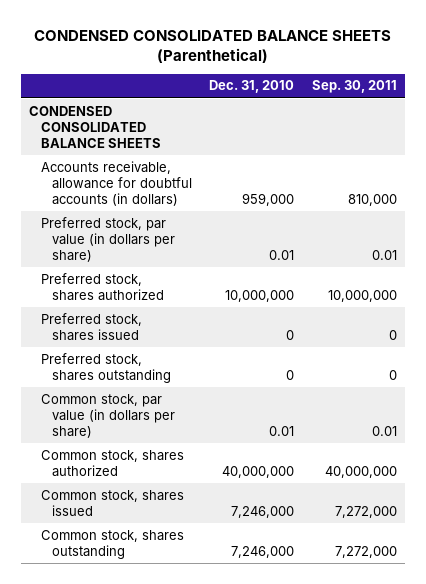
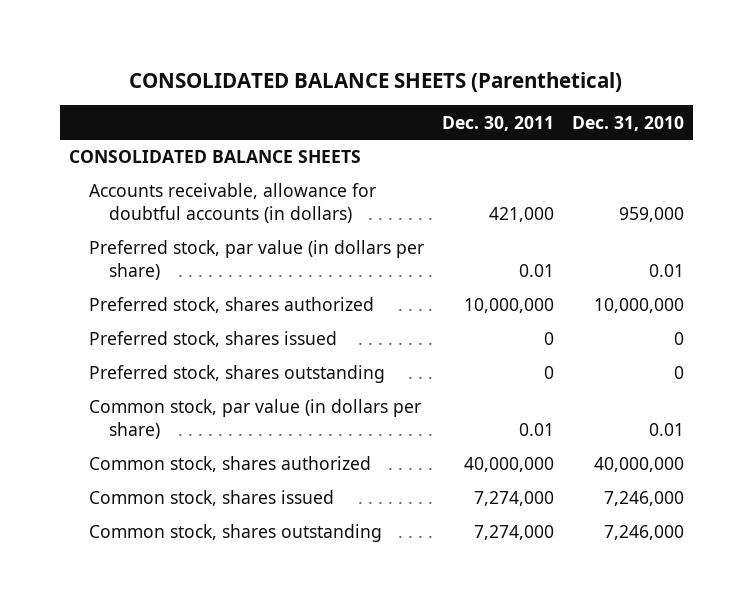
- CONDENSED CONSOLIDATED BALANCE SHEETS (Parenthetical)
+ CONSOLIDATED BALANCE SHEETS (Parenthetical)
- | Dec. 31, 2010 | Sep. 30, 2011
+ | Dec. 30, 2011 | Dec. 31, 2010
- CONDENSED CONSOLIDATED BALANCE SHEETS
+ CONSOLIDATED BALANCE SHEETS

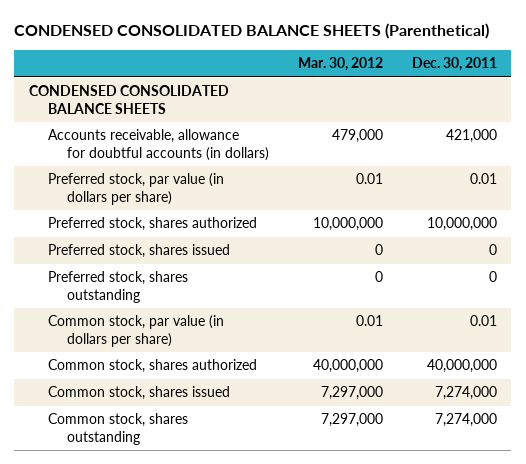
- CONSOLIDATED BALANCE SHEETS (Parenthetical)
+ CONDENSED CONSOLIDATED BALANCE SHEETS (Parenthetical)
- | Dec. 30, 2011 | Dec. 31, 2010
+ | Mar. 30, 2012 | Dec. 30, 2011
- CONSOLIDATED BALANCE SHEETS
+ CONDENSED CONSOLIDATED BALANCE SHEETS

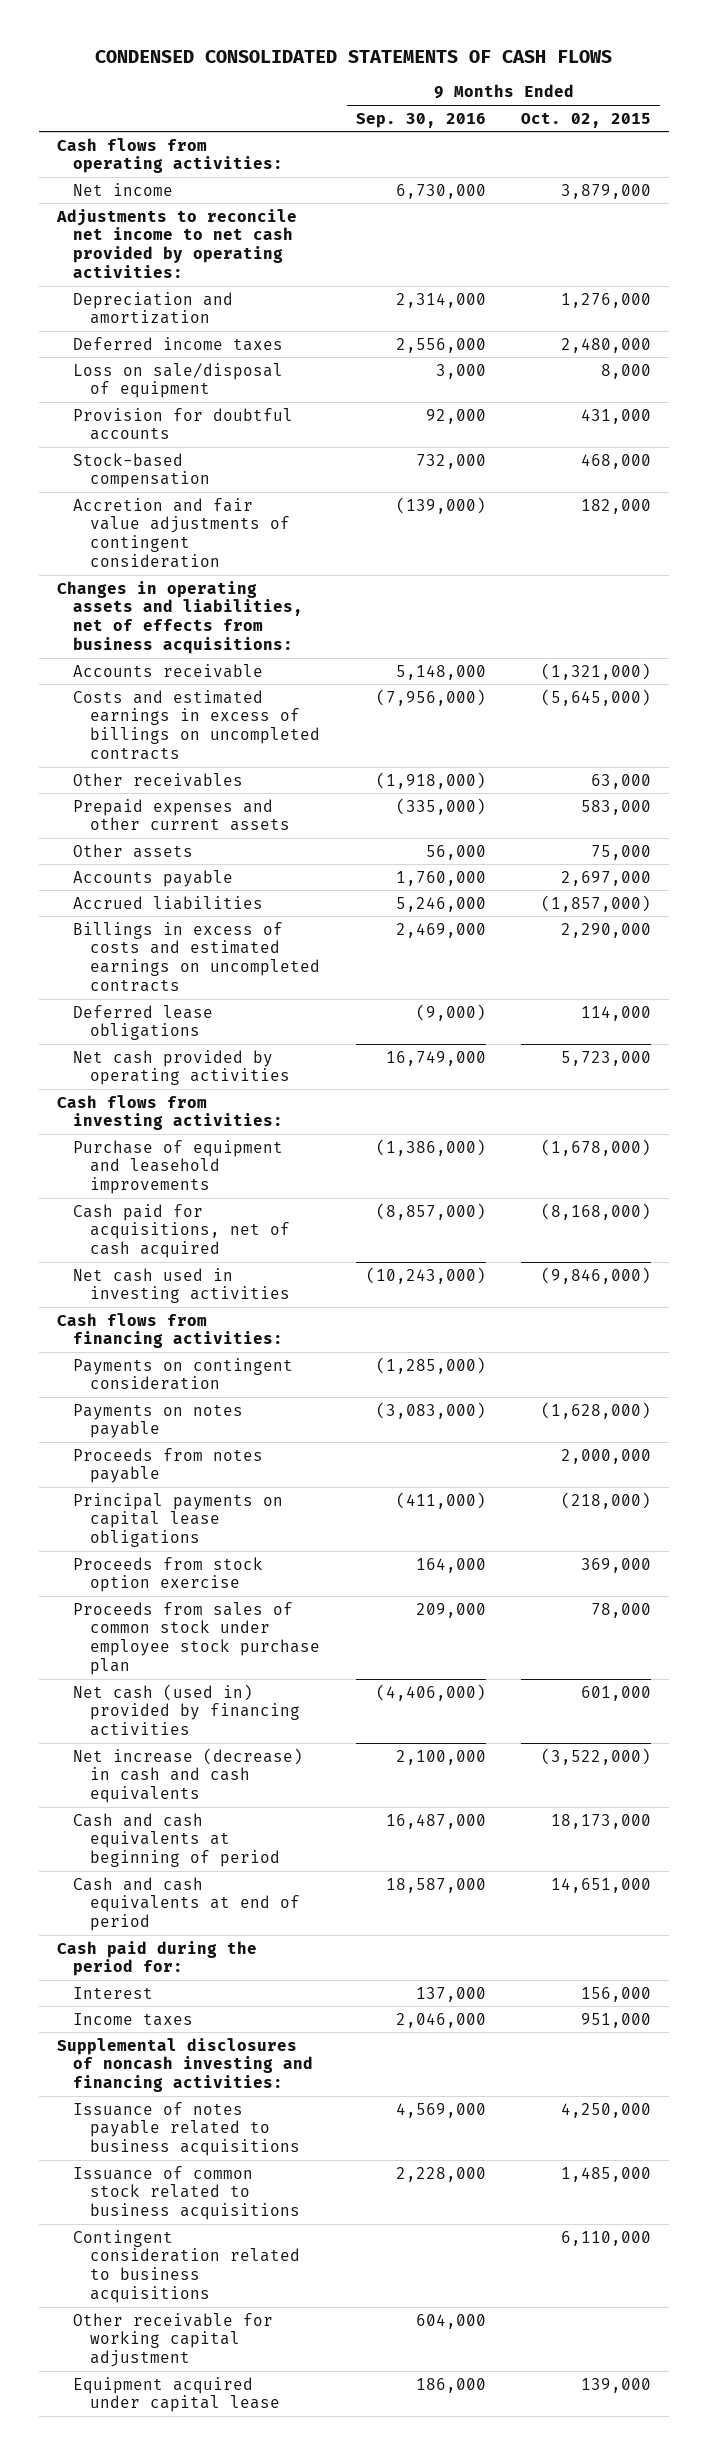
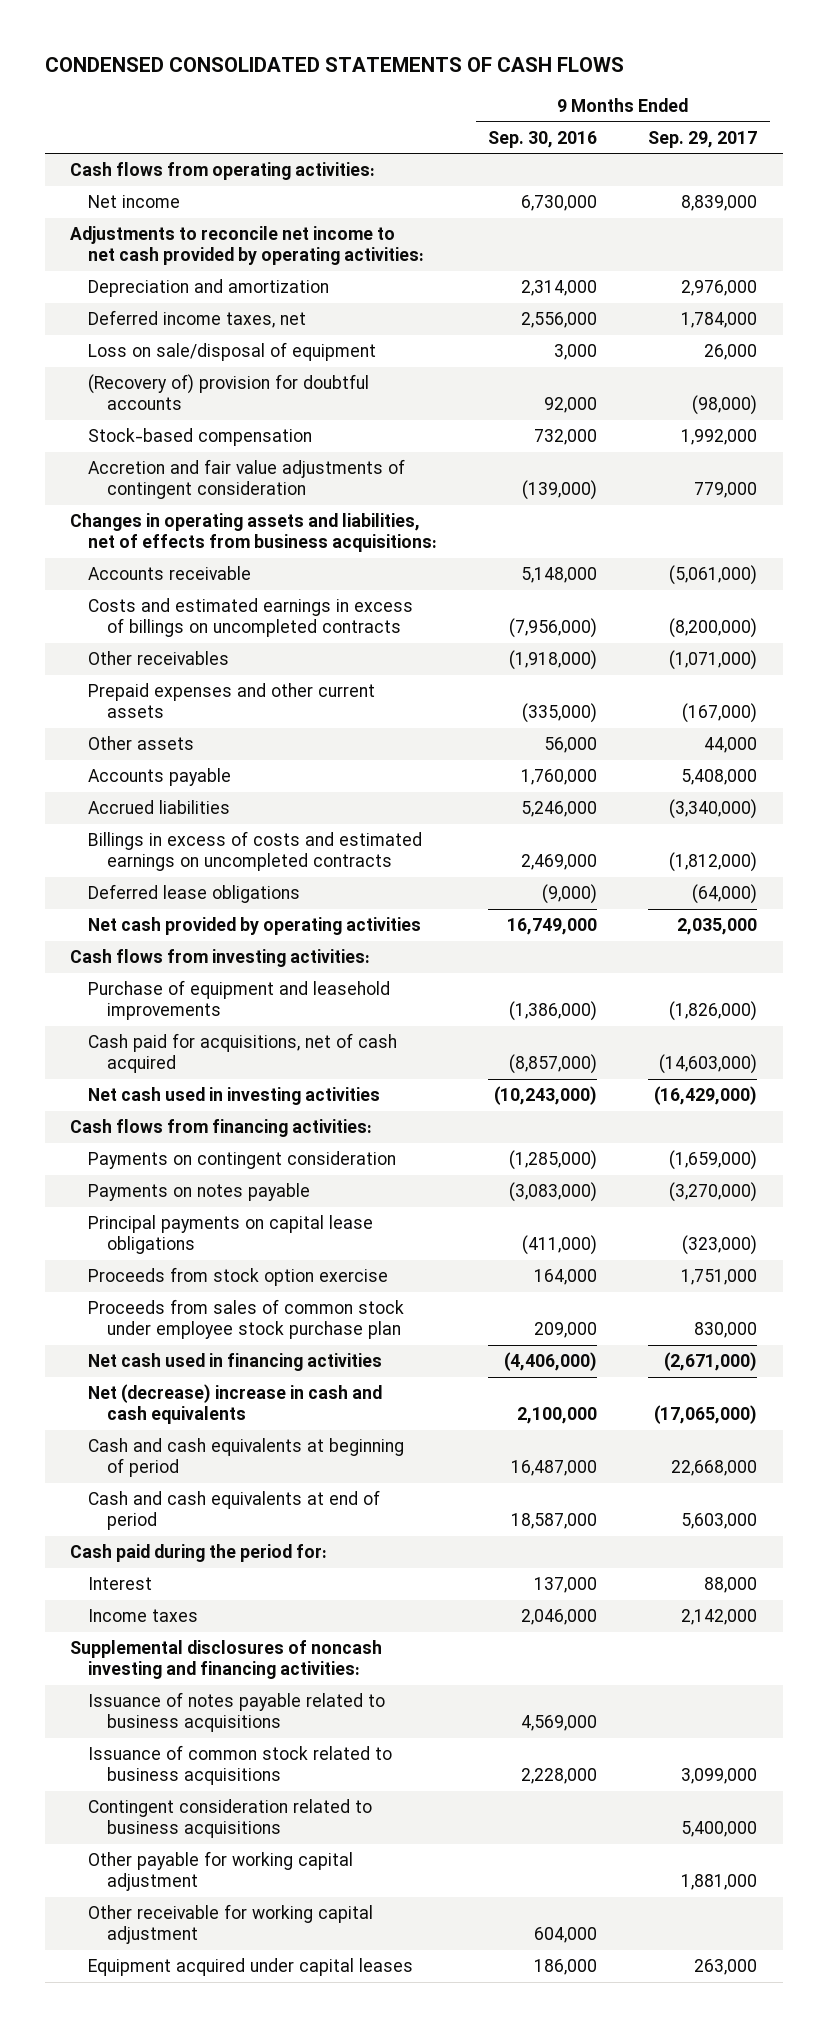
- | 9 Months Ended Sep. 30, 2016 | 9 Months Ended Oct. 02, 2015
+ | 9 Months Ended Sep. 30, 2016 | 9 Months Ended Sep. 29, 2017
- Deferred income taxes | 2,556,000 | 2,480,000
+ Deferred income taxes, net | 2,556,000 | 1,784,000
- Provision for doubtful accounts | 92,000 | 431,000
+ (Recovery of) provision for doubtful accounts | 92,000 | (98,000)
- Proceeds from notes payable | | 2,000,000
- Net cash (used in) provided by financing activities | (4,406,000) | 601,000
- Net increase (decrease) in cash and cash equivalents | 2,100,000 | (3,522,000)
+ Net cash used in financing activities | (4,406,000) | (2,671,000)
+ Net (decrease) increase in cash and cash equivalents | 2,100,000 | (17,065,000)
+ Other payable for working capital adjustment | | 1,881,000
- Equipment acquired under capital lease | 186,000 | 139,000
+ Equipment acquired under capital leases | 186,000 | 263,000

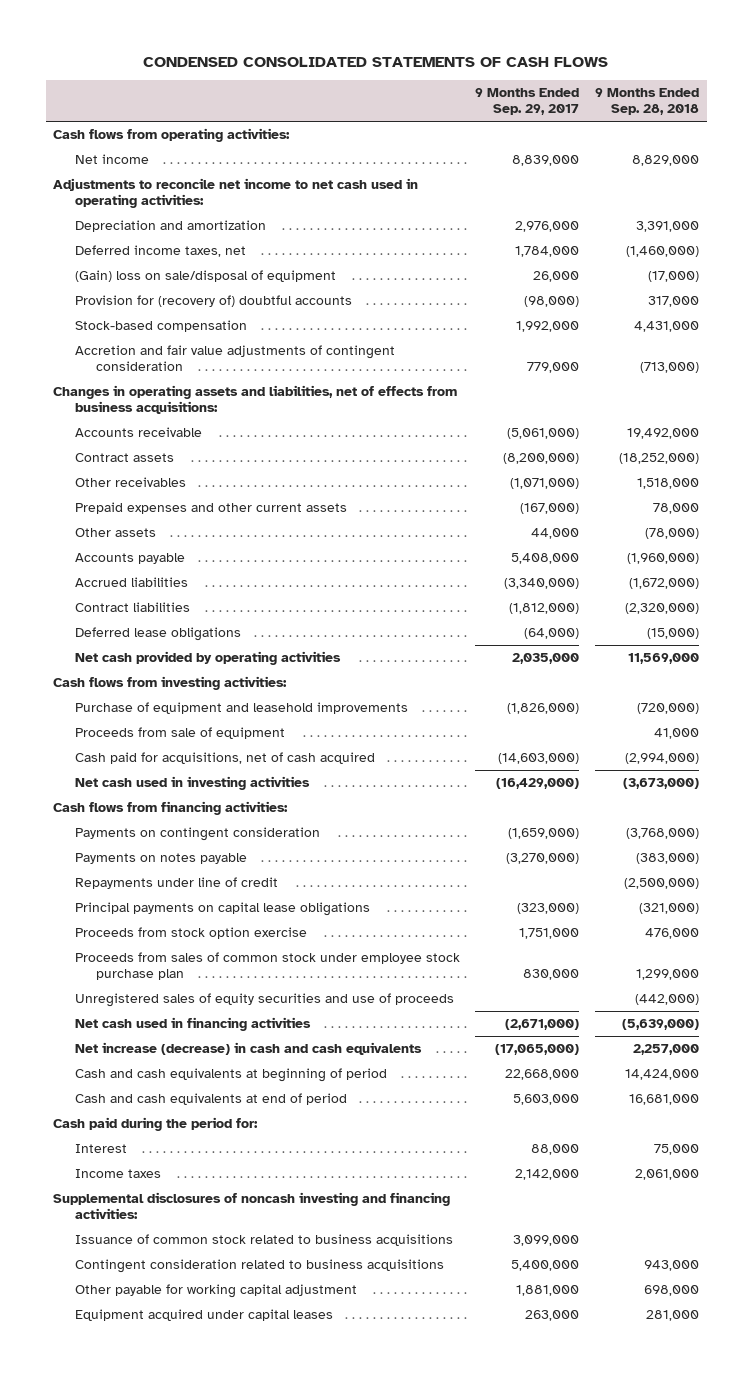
- | 9 Months Ended Sep. 30, 2016 | 9 Months Ended Sep. 29, 2017
+ | 9 Months Ended Sep. 29, 2017 | 9 Months Ended Sep. 28, 2018
- Adjustments to reconcile net income to net cash provided by operating activities:
+ Adjustments to reconcile net income to net cash used in operating activities:
- Loss on sale/disposal of equipment | 3,000 | 26,000
- (Recovery of) provision for doubtful accounts | 92,000 | (98,000)
+ (Gain) loss on sale/disposal of equipment | 26,000 | (17,000)
+ Provision for (recovery of) doubtful accounts | (98,000) | 317,000
- Costs and estimated earnings in excess of billings on uncompleted contracts | (7,956,000) | (8,200,000)
+ Contract assets | (8,200,000) | (18,252,000)
- Billings in excess of costs and estimated earnings on uncompleted contracts | 2,469,000 | (1,812,000)
+ Contract liabilities | (1,812,000) | (2,320,000)
+ Proceeds from sale of equipment | | 41,000
+ Repayments under line of credit | | (2,500,000)
+ Unregistered sales of equity securities and use of proceeds | | (442,000)
- Net (decrease) increase in cash and cash equivalents | 2,100,000 | (17,065,000)
+ Net increase (decrease) in cash and cash equivalents | (17,065,000) | 2,257,000
- Issuance of notes payable related to business acquisitions | 4,569,000 |
- Other receivable for working capital adjustment | 604,000 |

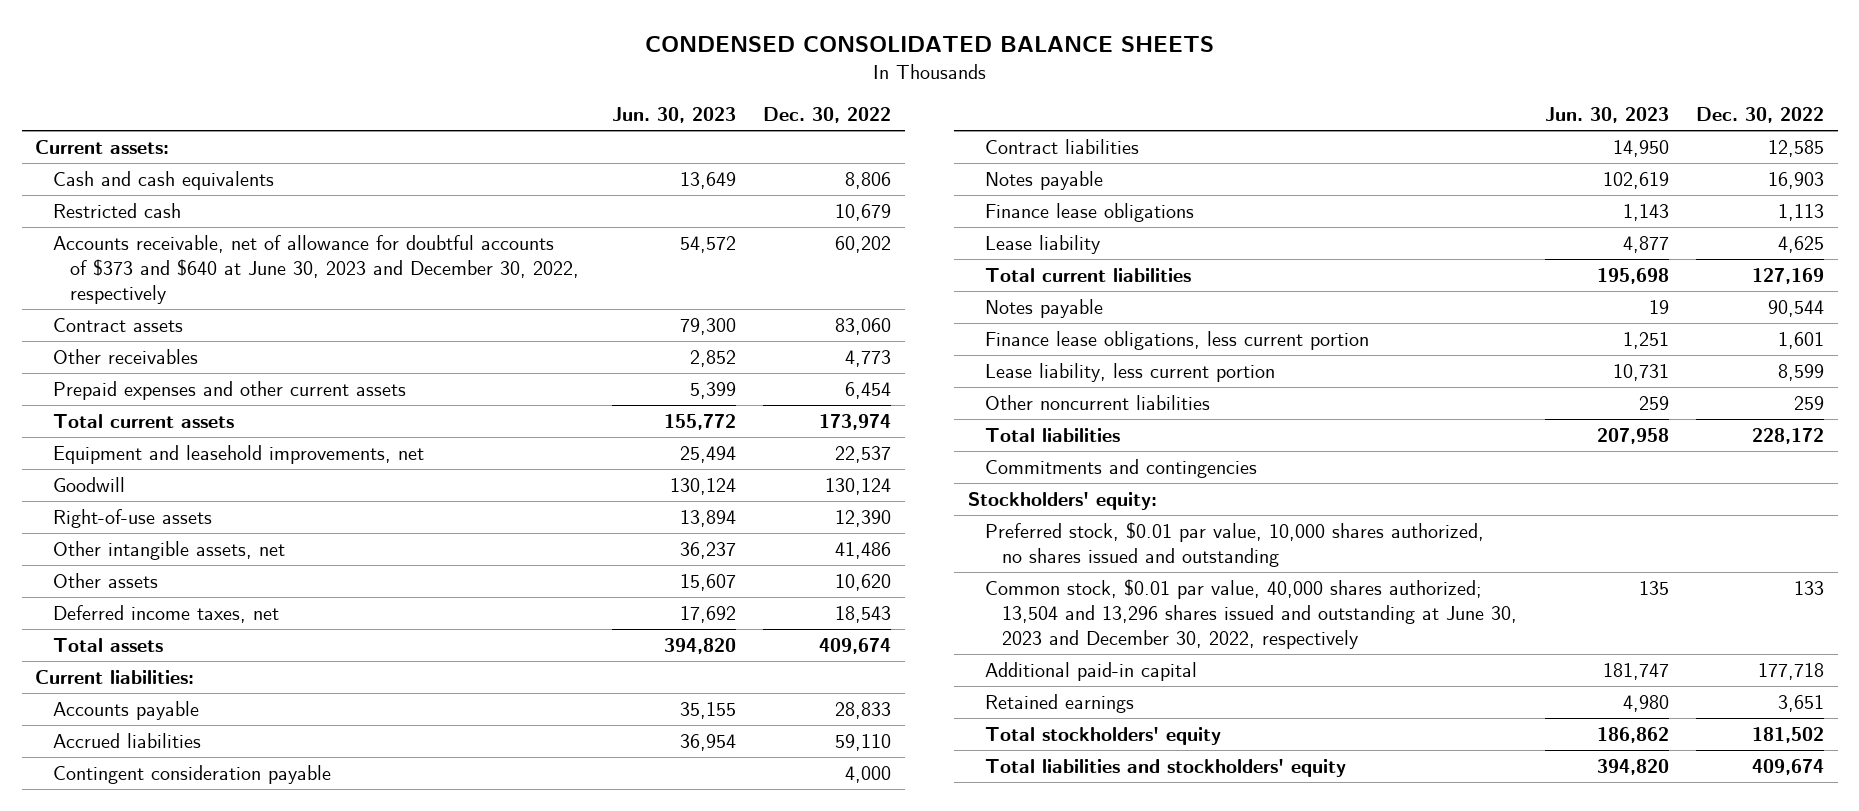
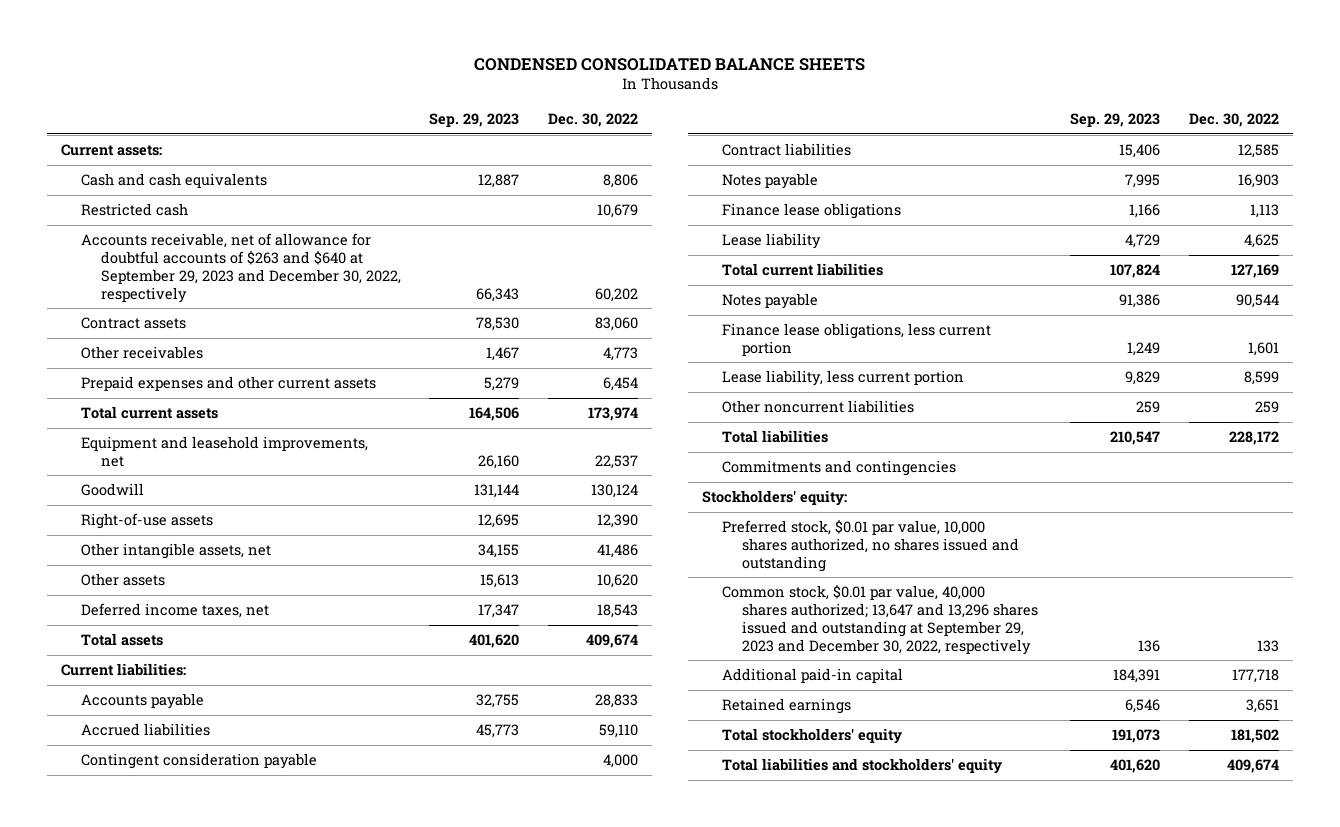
- | Jun. 30, 2023 | Dec. 30, 2022
+ | Sep. 29, 2023 | Dec. 30, 2022
- Accounts receivable, net of allowance for doubtful accounts of $373 and $640 at June 30, 2023 and December 30, 2022, respectively | 54,572 | 60,202
+ Accounts receivable, net of allowance for doubtful accounts of $263 and $640 at September 29, 2023 and December 30, 2022, respectively | 66,343 | 60,202
- Common stock, $0.01 par value, 40,000 shares authorized; 13,504 and 13,296 shares issued and outstanding at June 30, 2023 and December 30, 2022, respectively | 135 | 133
+ Common stock, $0.01 par value, 40,000 shares authorized; 13,647 and 13,296 shares issued and outstanding at September 29, 2023 and December 30, 2022, respectively | 136 | 133

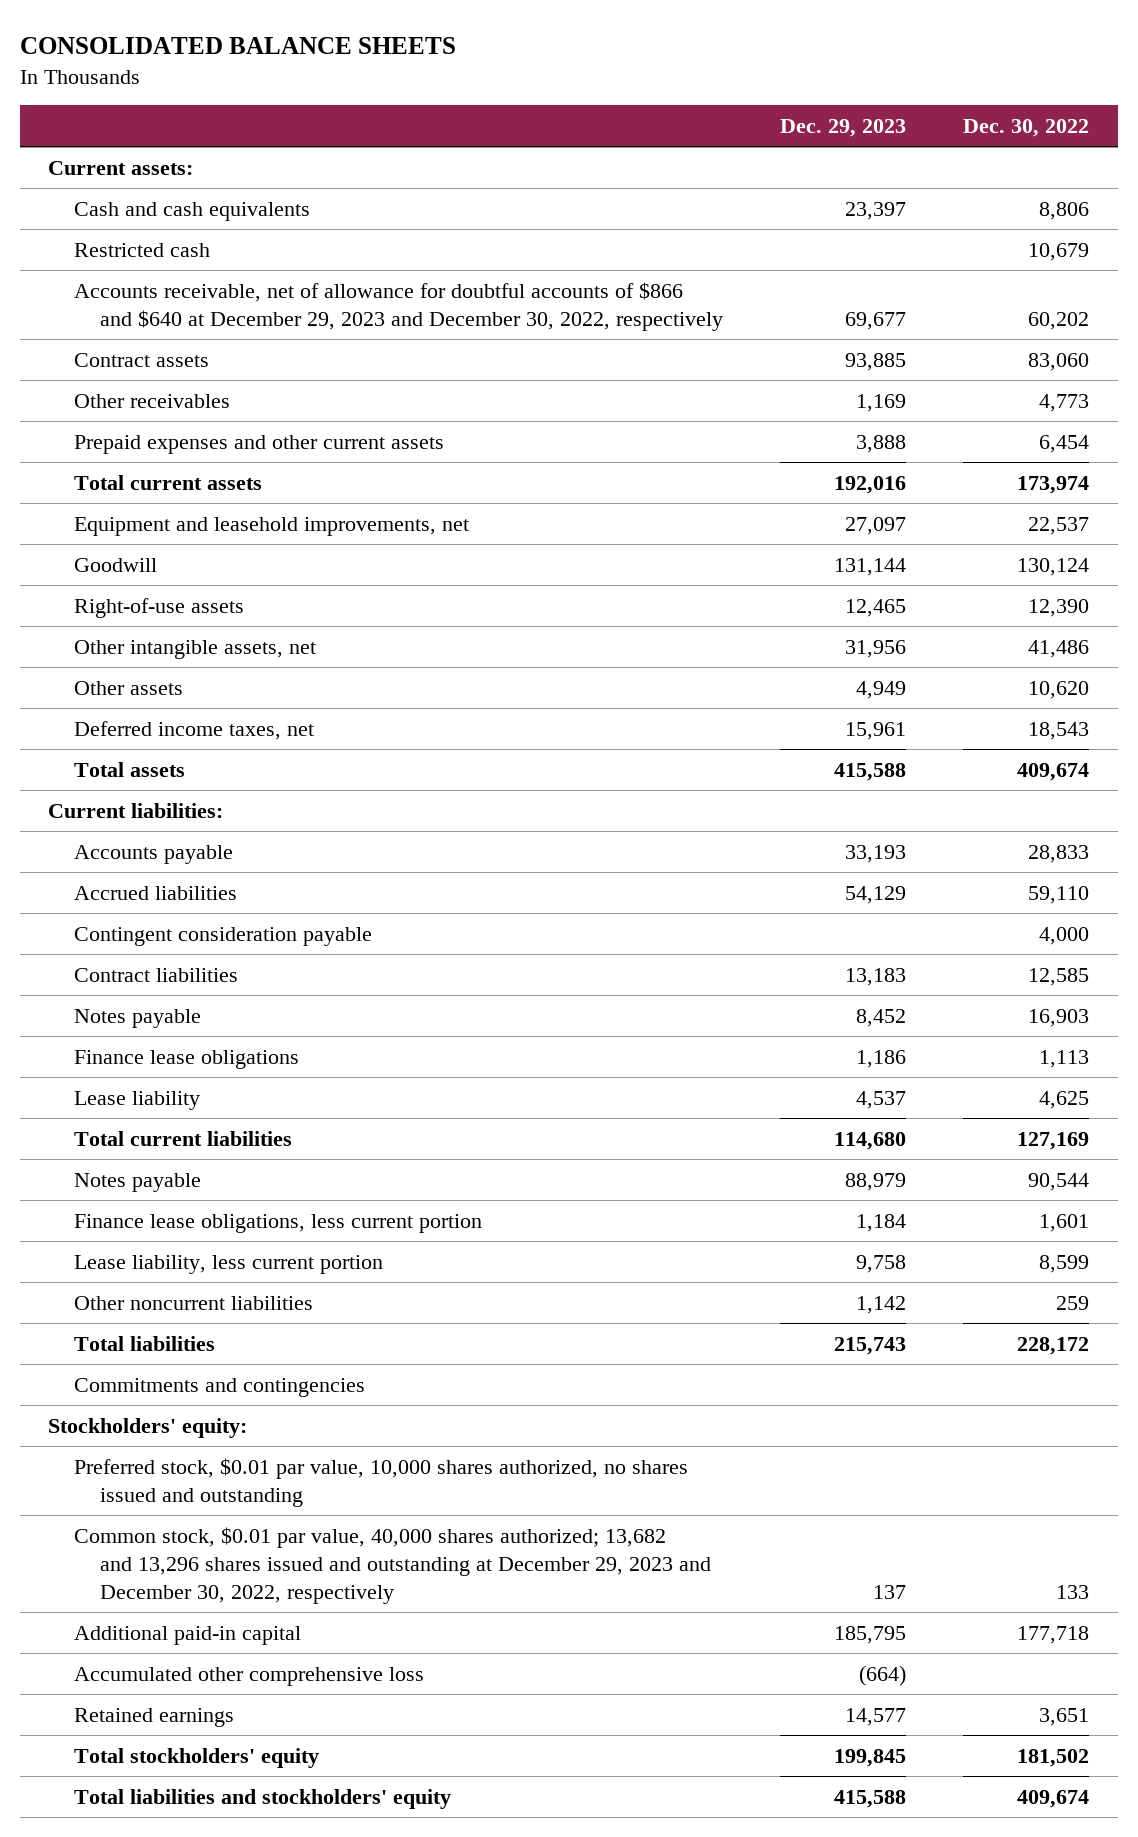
- CONDENSED CONSOLIDATED BALANCE SHEETS
+ CONSOLIDATED BALANCE SHEETS
- | Sep. 29, 2023 | Dec. 30, 2022
+ | Dec. 29, 2023 | Dec. 30, 2022
- Accounts receivable, net of allowance for doubtful accounts of $263 and $640 at September 29, 2023 and December 30, 2022, respectively | 66,343 | 60,202
+ Accounts receivable, net of allowance for doubtful accounts of $866 and $640 at December 29, 2023 and December 30, 2022, respectively | 69,677 | 60,202
- Common stock, $0.01 par value, 40,000 shares authorized; 13,647 and 13,296 shares issued and outstanding at September 29, 2023 and December 30, 2022, respectively | 136 | 133
+ Common stock, $0.01 par value, 40,000 shares authorized; 13,682 and 13,296 shares issued and outstanding at December 29, 2023 and December 30, 2022, respectively | 137 | 133
+ Accumulated other comprehensive loss | (664) |

